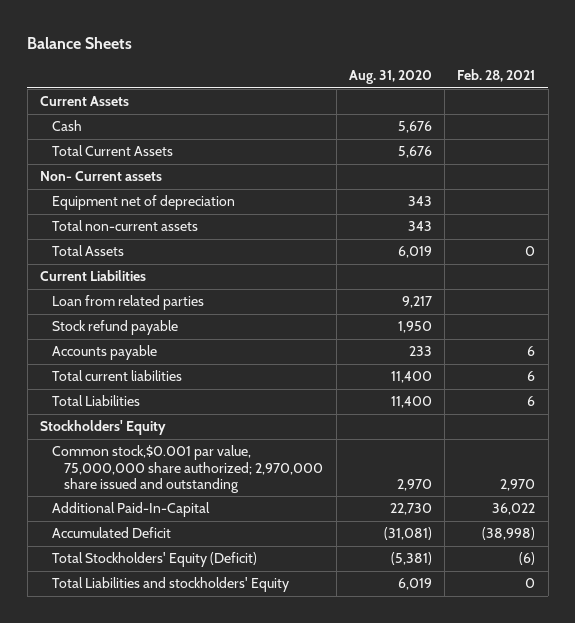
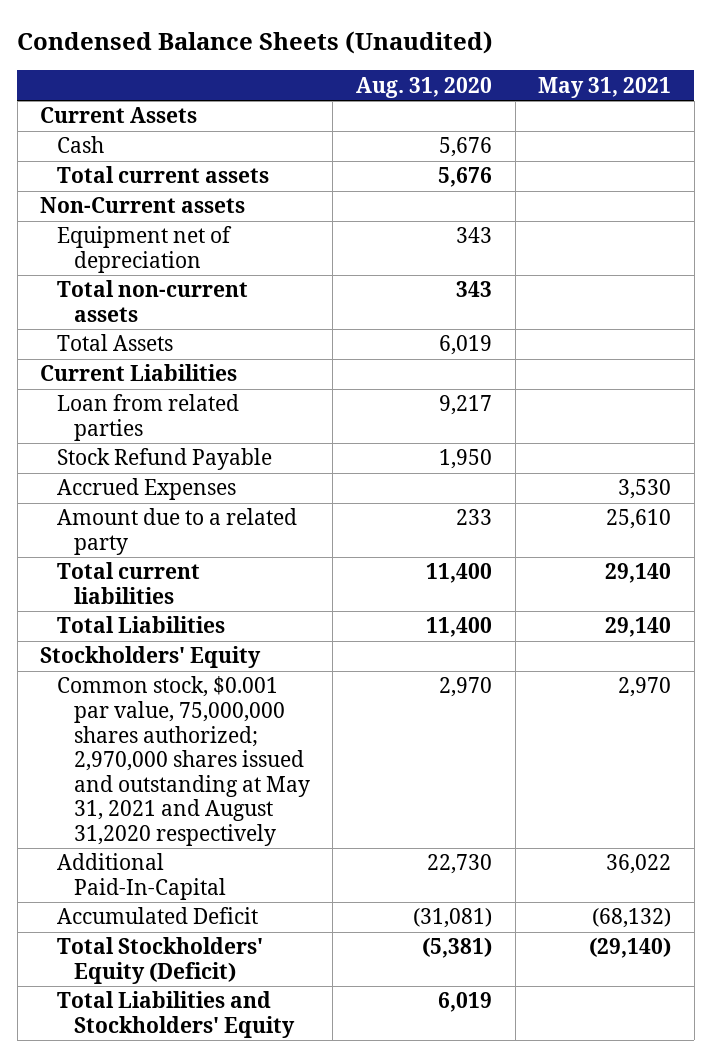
- Balance Sheets
+ Condensed Balance Sheets (Unaudited)
- | Aug. 31, 2020 | Feb. 28, 2021
+ | Aug. 31, 2020 | May 31, 2021
- Total Current Assets | 5,676 |
- Non- Current assets
+ Total current assets | 5,676 |
+ Non-Current assets
- Stock refund payable | 1,950 |
- Accounts payable | 233 | 6
+ Stock Refund Payable | 1,950 |
+ Accrued Expenses | | 3,530
+ Amount due to a related party | 233 | 25,610
- Common stock,$0.001 par value, 75,000,000 share authorized; 2,970,000 share issued and outstanding | 2,970 | 2,970
+ Common stock, $0.001 par value, 75,000,000 shares authorized; 2,970,000 shares issued and outstanding at May 31, 2021 and August 31,2020 respectively | 2,970 | 2,970
- Total Liabilities and stockholders' Equity | 6,019 | 0
+ Total Liabilities and Stockholders' Equity | 6,019 |

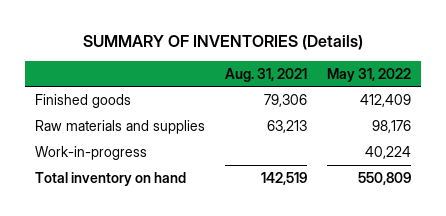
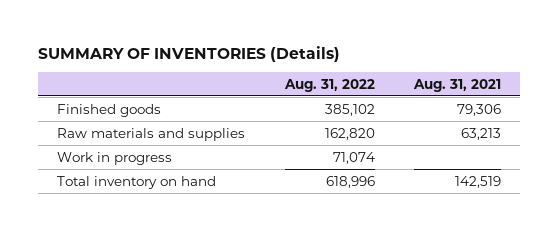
- | Aug. 31, 2021 | May 31, 2022
+ | Aug. 31, 2022 | Aug. 31, 2021
- Work-in-progress | | 40,224
+ Work in progress | 71,074 |

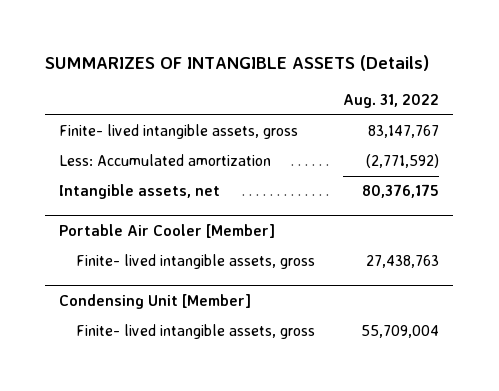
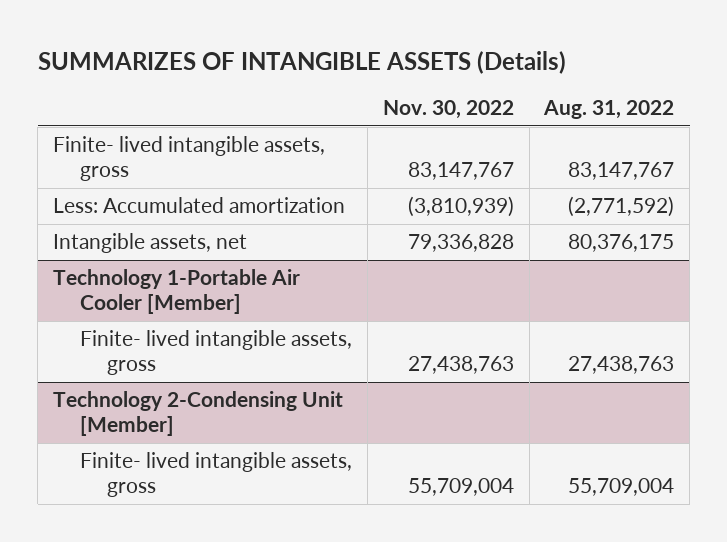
- | Aug. 31, 2022
+ | Nov. 30, 2022 | Aug. 31, 2022
- Portable Air Cooler [Member]
+ Technology 1-Portable Air Cooler [Member]
- Condensing Unit [Member]
+ Technology 2-Condensing Unit [Member]

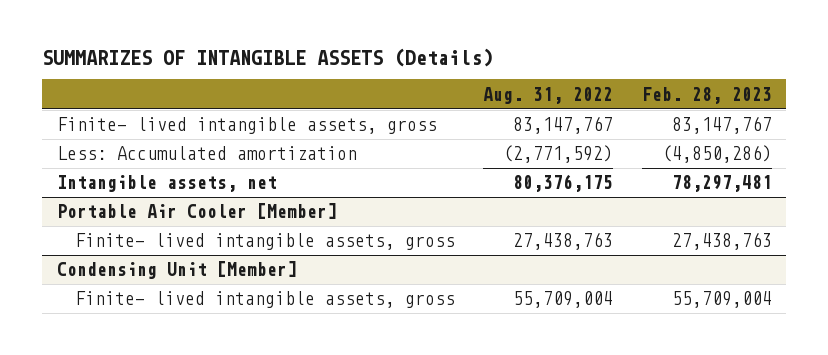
- | Nov. 30, 2022 | Aug. 31, 2022
+ | Aug. 31, 2022 | Feb. 28, 2023
- Technology 1-Portable Air Cooler [Member]
+ Portable Air Cooler [Member]
- Technology 2-Condensing Unit [Member]
+ Condensing Unit [Member]

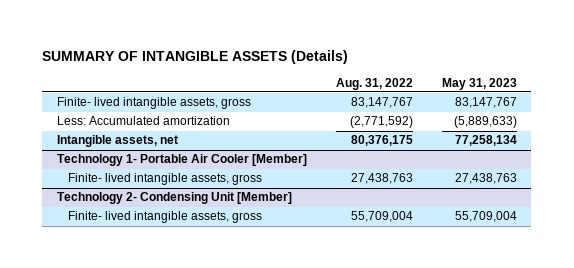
- SUMMARIZES OF INTANGIBLE ASSETS (Details)
+ SUMMARY OF INTANGIBLE ASSETS (Details)
- | Aug. 31, 2022 | Feb. 28, 2023
+ | Aug. 31, 2022 | May 31, 2023
- Portable Air Cooler [Member]
+ Technology 1- Portable Air Cooler [Member]
- Condensing Unit [Member]
+ Technology 2- Condensing Unit [Member]

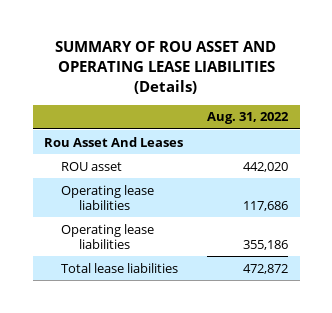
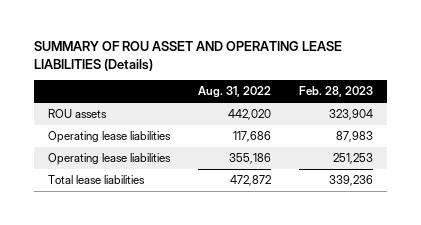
- | Aug. 31, 2022
+ | Aug. 31, 2022 | Feb. 28, 2023
- Rou Asset And Leases
- ROU asset | 442,020
+ ROU assets | 442,020 | 323,904

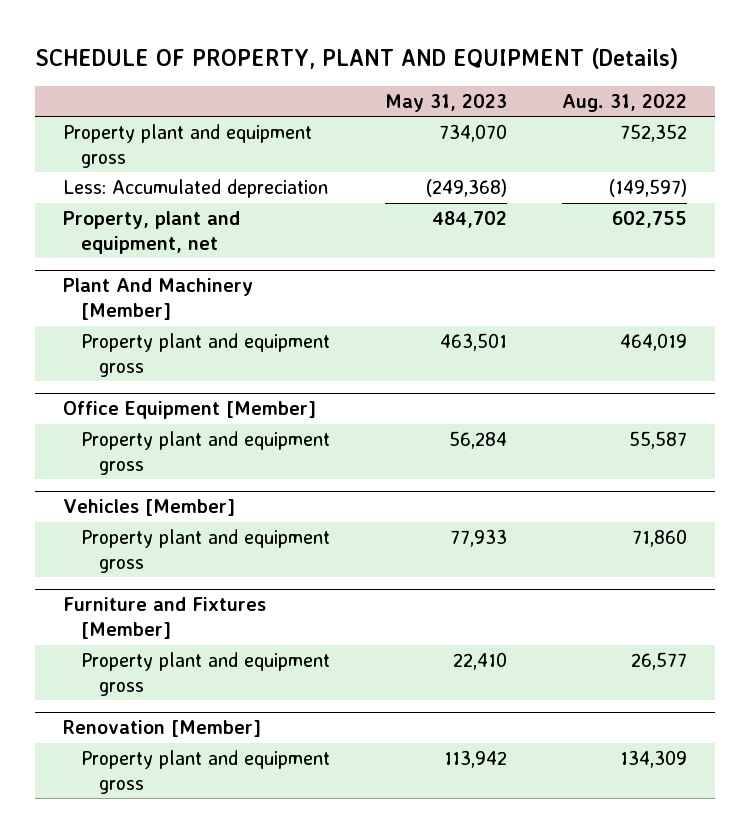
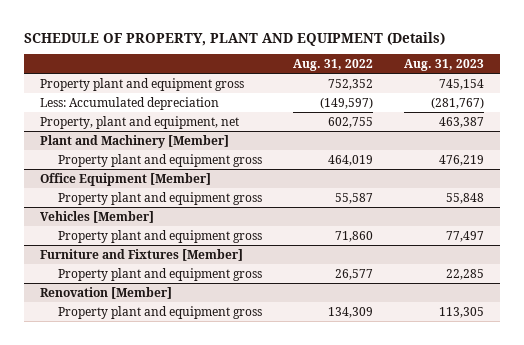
- | May 31, 2023 | Aug. 31, 2022
+ | Aug. 31, 2022 | Aug. 31, 2023
- Plant And Machinery [Member]
+ Plant and Machinery [Member]

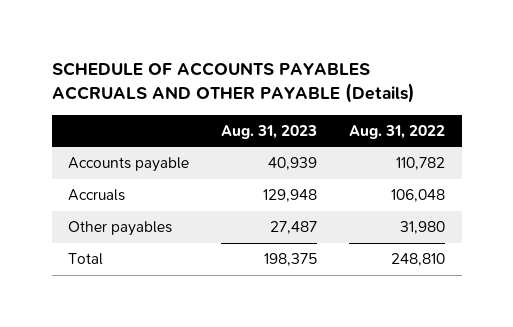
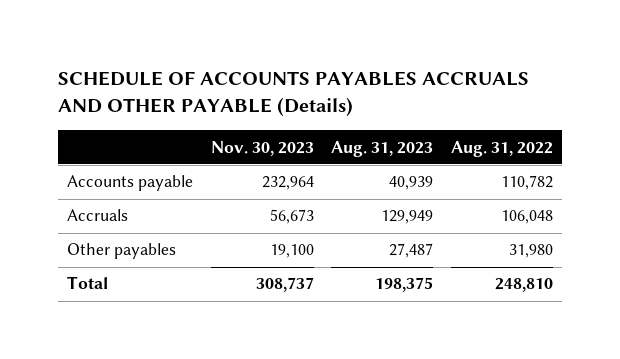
- | Aug. 31, 2023 | Aug. 31, 2022
+ | Nov. 30, 2023 | Aug. 31, 2023 | Aug. 31, 2022
- Accruals | 129,948 | 106,048
+ Accruals | 56,673 | 129,949 | 106,048

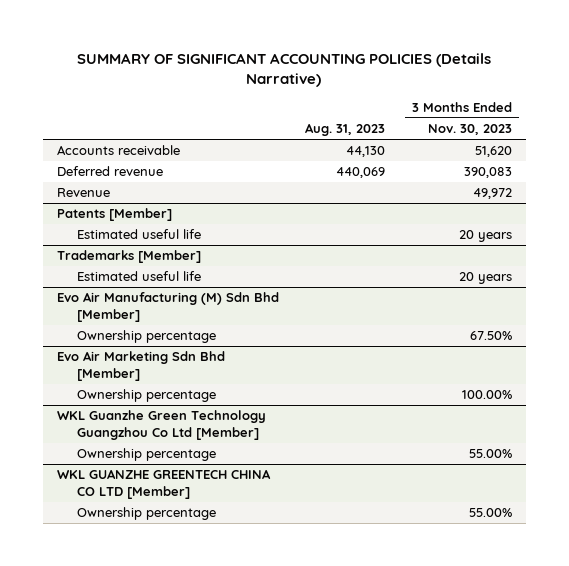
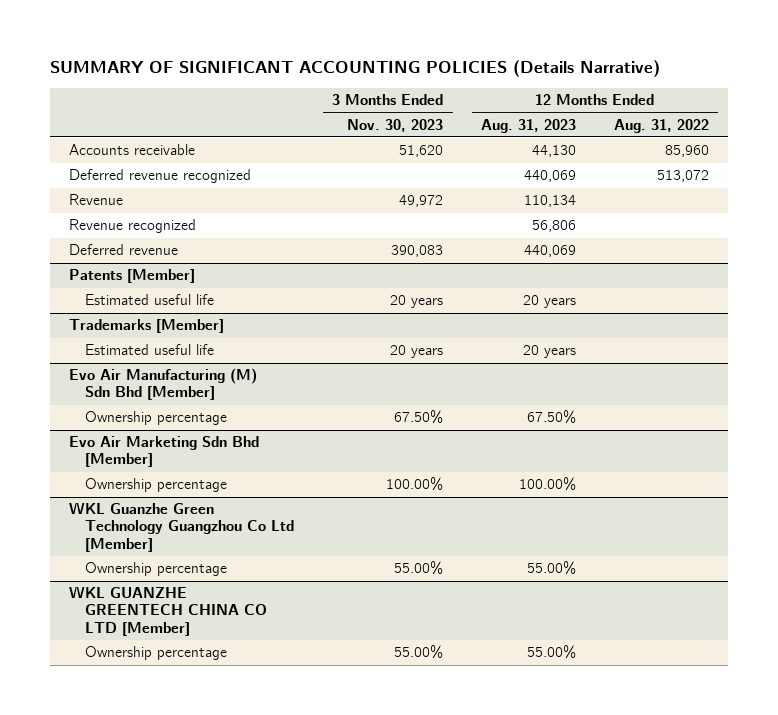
- | Aug. 31, 2023 | 3 Months Ended Nov. 30, 2023
+ | 3 Months Ended Nov. 30, 2023 | 12 Months Ended Aug. 31, 2023 | 12 Months Ended Aug. 31, 2022
+ Deferred revenue recognized | | 440,069 | 513,072
+ Revenue recognized | | 56,806 |
moved down: Deferred revenue | 390,083 | 440,069 |

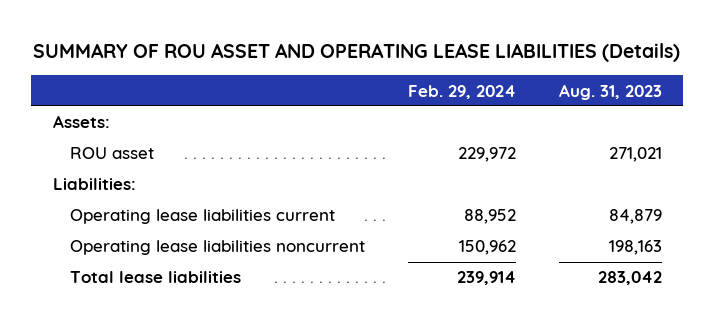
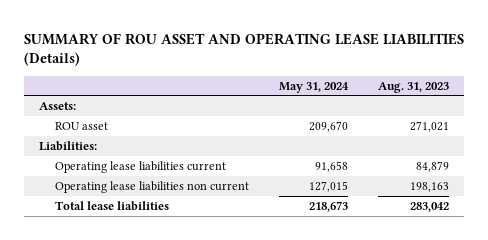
- | Feb. 29, 2024 | Aug. 31, 2023
+ | May 31, 2024 | Aug. 31, 2023
- Operating lease liabilities noncurrent | 150,962 | 198,163
+ Operating lease liabilities non current | 127,015 | 198,163

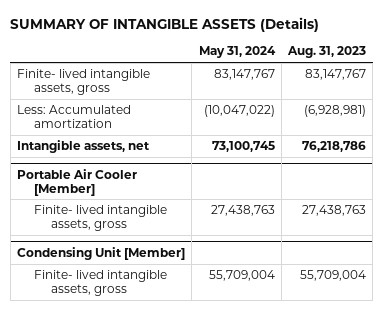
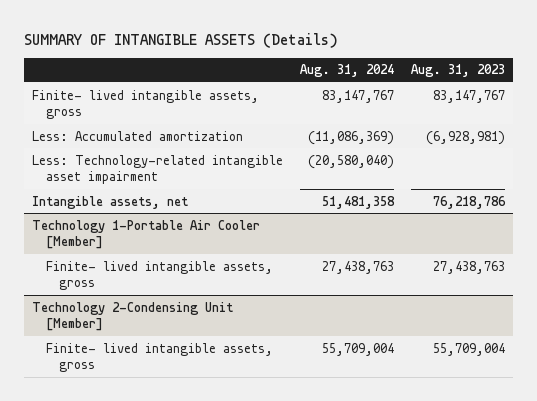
- | May 31, 2024 | Aug. 31, 2023
+ | Aug. 31, 2024 | Aug. 31, 2023
+ Less: Technology-related intangible asset impairment | (20,580,040) |
- Portable Air Cooler [Member]
+ Technology 1-Portable Air Cooler [Member]
- Condensing Unit [Member]
+ Technology 2-Condensing Unit [Member]

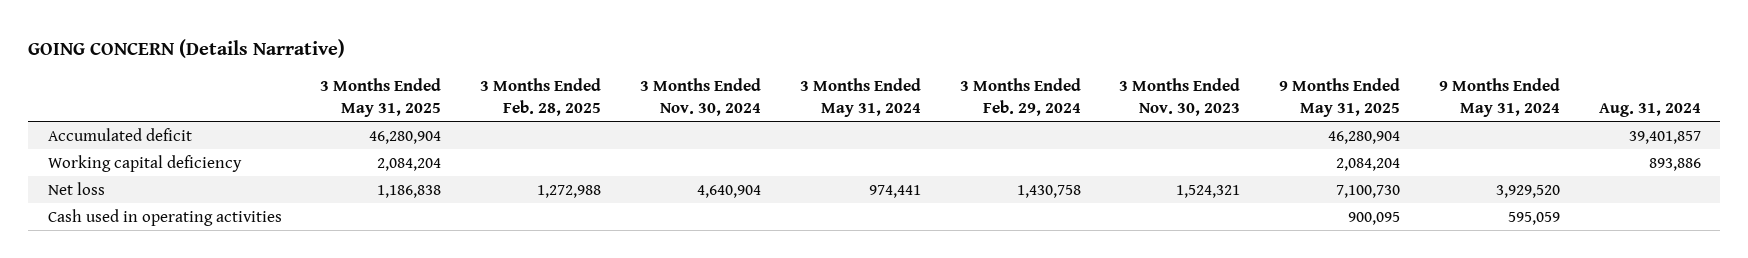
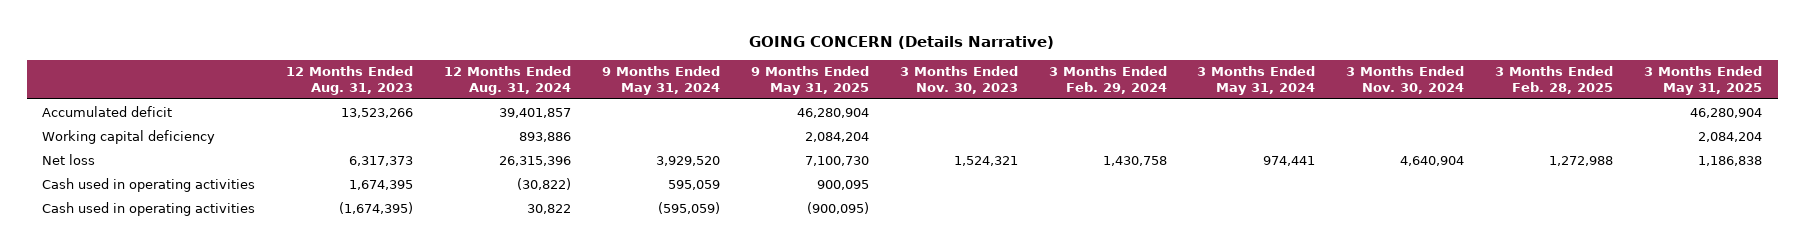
- | 3 Months Ended May 31, 2025 | 3 Months Ended Feb. 28, 2025 | 3 Months Ended Nov. 30, 2024 | 3 Months Ended May 31, 2024 | 3 Months Ended Feb. 29, 2024 | 3 Months Ended Nov. 30, 2023 | 9 Months Ended May 31, 2025 | 9 Months Ended May 31, 2024 | Aug. 31, 2024
+ | 12 Months Ended Aug. 31, 2023 | 12 Months Ended Aug. 31, 2024 | 9 Months Ended May 31, 2024 | 9 Months Ended May 31, 2025 | 3 Months Ended Nov. 30, 2023 | 3 Months Ended Feb. 29, 2024 | 3 Months Ended May 31, 2024 | 3 Months Ended Nov. 30, 2024 | 3 Months Ended Feb. 28, 2025 | 3 Months Ended May 31, 2025
+ Cash used in operating activities | (1,674,395) | 30,822 | (595,059) | (900,095) | | | | | |

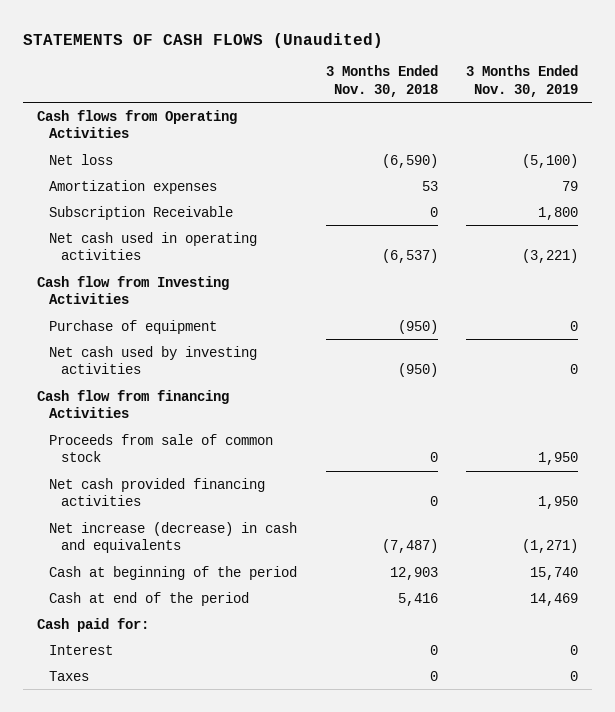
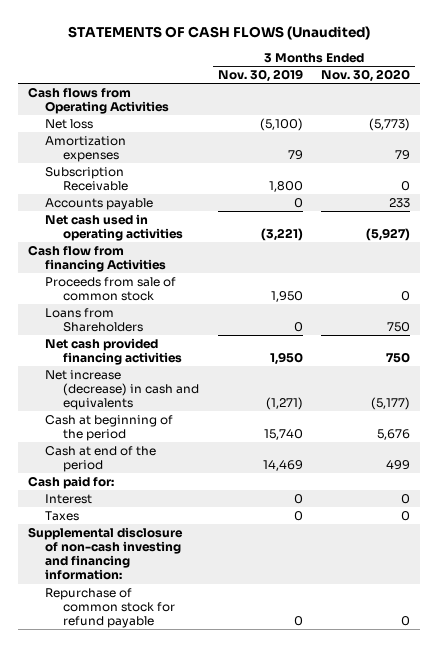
- | 3 Months Ended Nov. 30, 2018 | 3 Months Ended Nov. 30, 2019
+ | 3 Months Ended Nov. 30, 2019 | 3 Months Ended Nov. 30, 2020
+ Accounts payable | 0 | 233
- Cash flow from Investing Activities
- Purchase of equipment | (950) | 0
- Net cash used by investing activities | (950) | 0
+ Loans from Shareholders | 0 | 750
+ Supplemental disclosure of non-cash investing and financing information:
+ Repurchase of common stock for refund payable | 0 | 0

